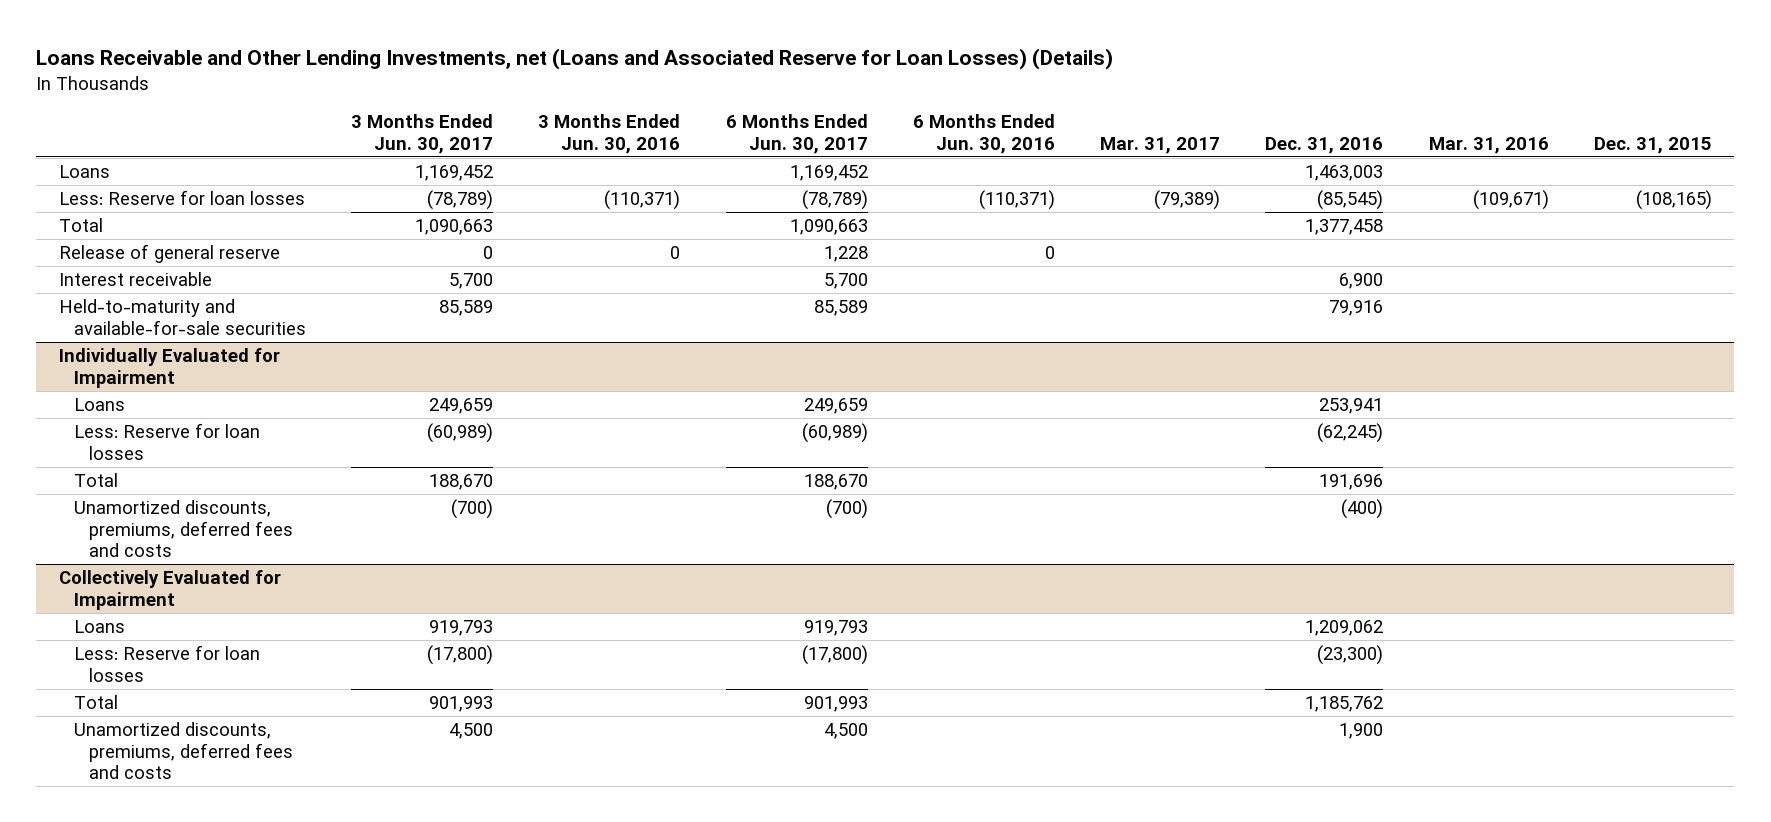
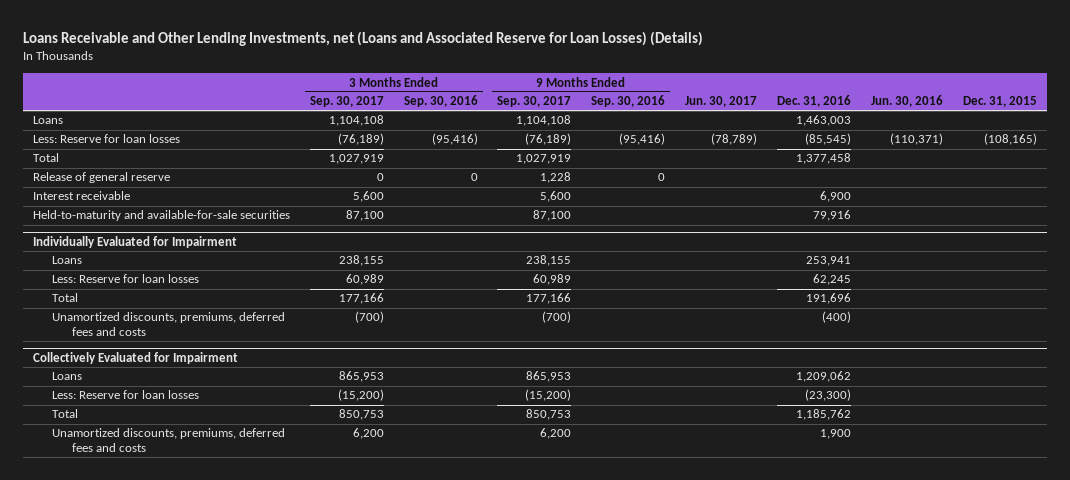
- | 3 Months Ended Jun. 30, 2017 | 3 Months Ended Jun. 30, 2016 | 6 Months Ended Jun. 30, 2017 | 6 Months Ended Jun. 30, 2016 | Mar. 31, 2017 | Dec. 31, 2016 | Mar. 31, 2016 | Dec. 31, 2015
+ | 3 Months Ended Sep. 30, 2017 | 3 Months Ended Sep. 30, 2016 | 9 Months Ended Sep. 30, 2017 | 9 Months Ended Sep. 30, 2016 | Jun. 30, 2017 | Dec. 31, 2016 | Jun. 30, 2016 | Dec. 31, 2015
@ Individually Evaluated for Impairment
- Less: Reserve for loan losses | (60,989) | | (60,989) | | | (62,245) | |
+ Less: Reserve for loan losses | 60,989 | | 60,989 | | | 62,245 | |

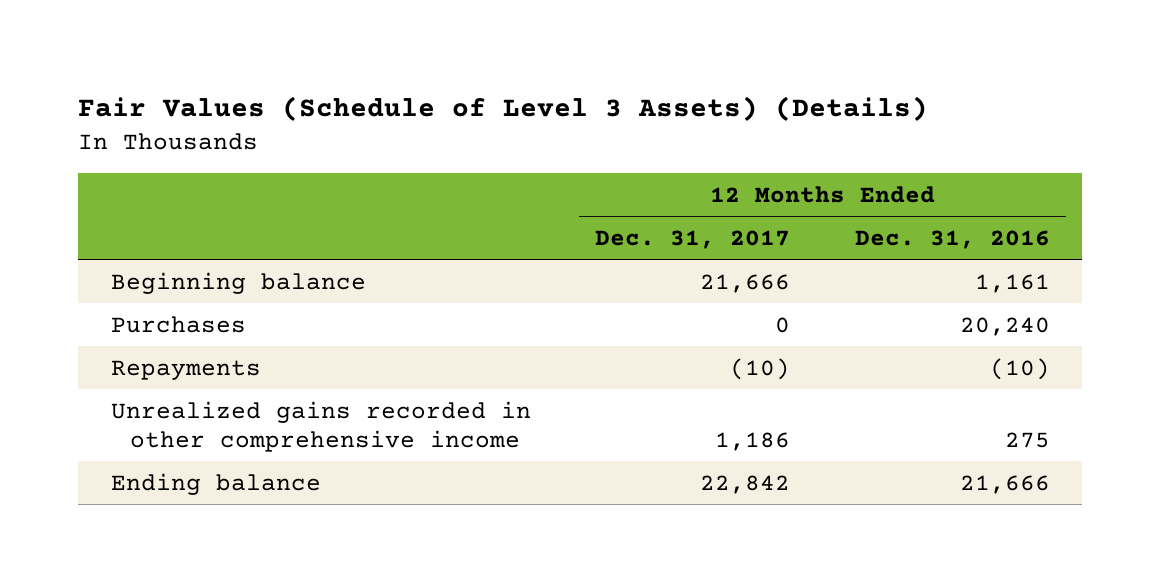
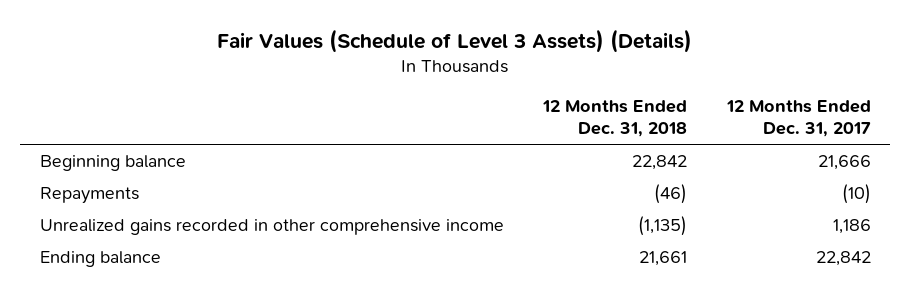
- | 12 Months Ended Dec. 31, 2017 | 12 Months Ended Dec. 31, 2016
+ | 12 Months Ended Dec. 31, 2018 | 12 Months Ended Dec. 31, 2017
- Purchases | 0 | 20,240

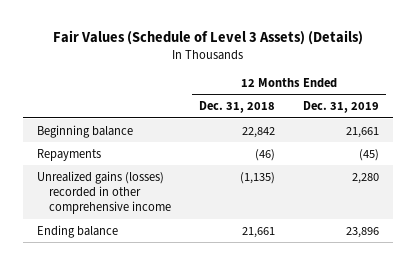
- | 12 Months Ended Dec. 31, 2018 | 12 Months Ended Dec. 31, 2017
+ | 12 Months Ended Dec. 31, 2018 | 12 Months Ended Dec. 31, 2019
- Unrealized gains recorded in other comprehensive income | (1,135) | 1,186
+ Unrealized gains (losses) recorded in other comprehensive income | (1,135) | 2,280

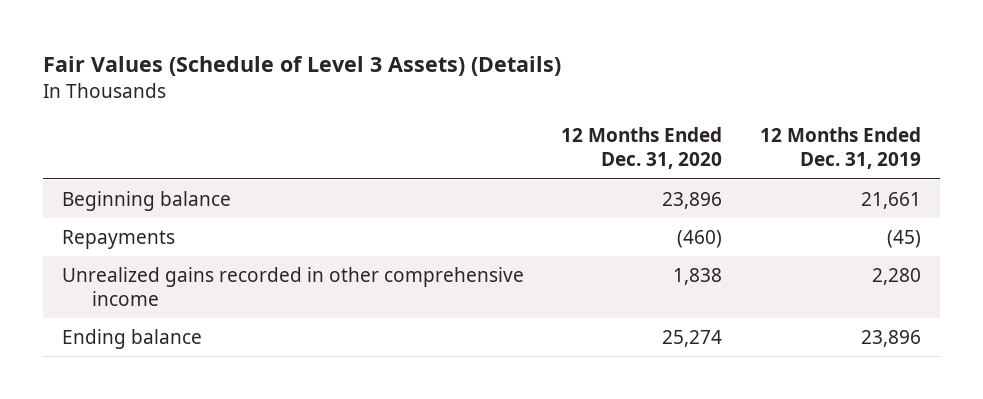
- | 12 Months Ended Dec. 31, 2018 | 12 Months Ended Dec. 31, 2019
+ | 12 Months Ended Dec. 31, 2020 | 12 Months Ended Dec. 31, 2019
- Unrealized gains (losses) recorded in other comprehensive income | (1,135) | 2,280
+ Unrealized gains recorded in other comprehensive income | 1,838 | 2,280

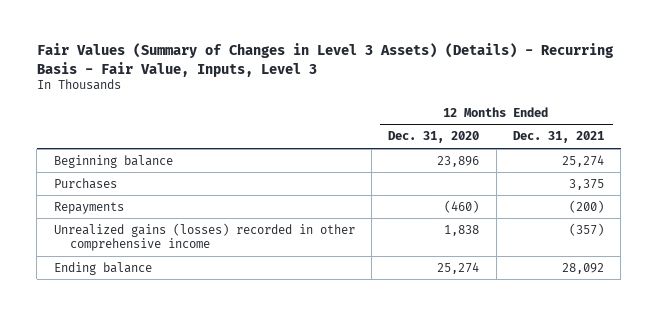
- Fair Values (Schedule of Level 3 Assets) (Details)
+ Fair Values (Summary of Changes in Level 3 Assets) (Details) - Recurring Basis - Fair Value, Inputs, Level 3
- | 12 Months Ended Dec. 31, 2020 | 12 Months Ended Dec. 31, 2019
+ | 12 Months Ended Dec. 31, 2020 | 12 Months Ended Dec. 31, 2021
+ Purchases | | 3,375
- Unrealized gains recorded in other comprehensive income | 1,838 | 2,280
+ Unrealized gains (losses) recorded in other comprehensive income | 1,838 | (357)

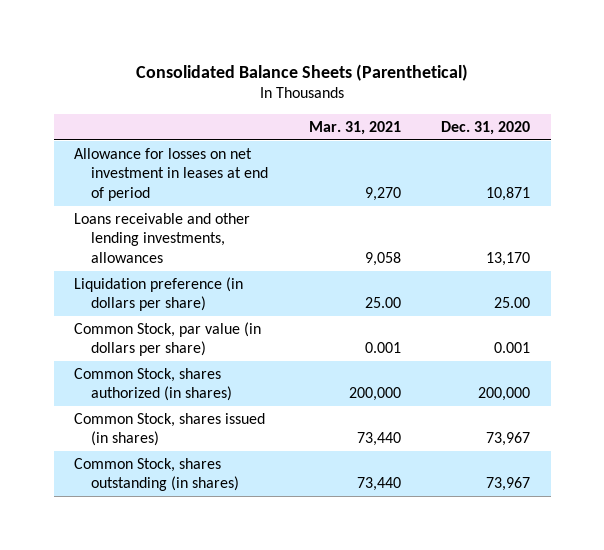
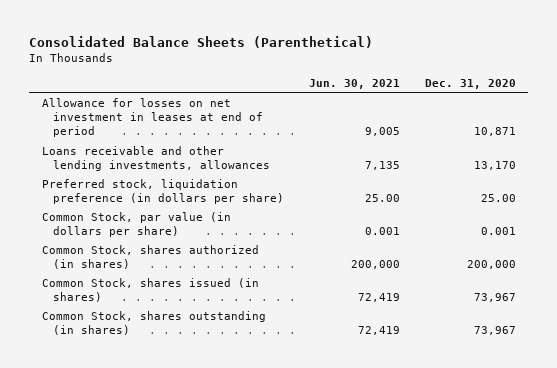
- | Mar. 31, 2021 | Dec. 31, 2020
+ | Jun. 30, 2021 | Dec. 31, 2020
- Liquidation preference (in dollars per share) | 25.00 | 25.00
+ Preferred stock, liquidation preference (in dollars per share) | 25.00 | 25.00

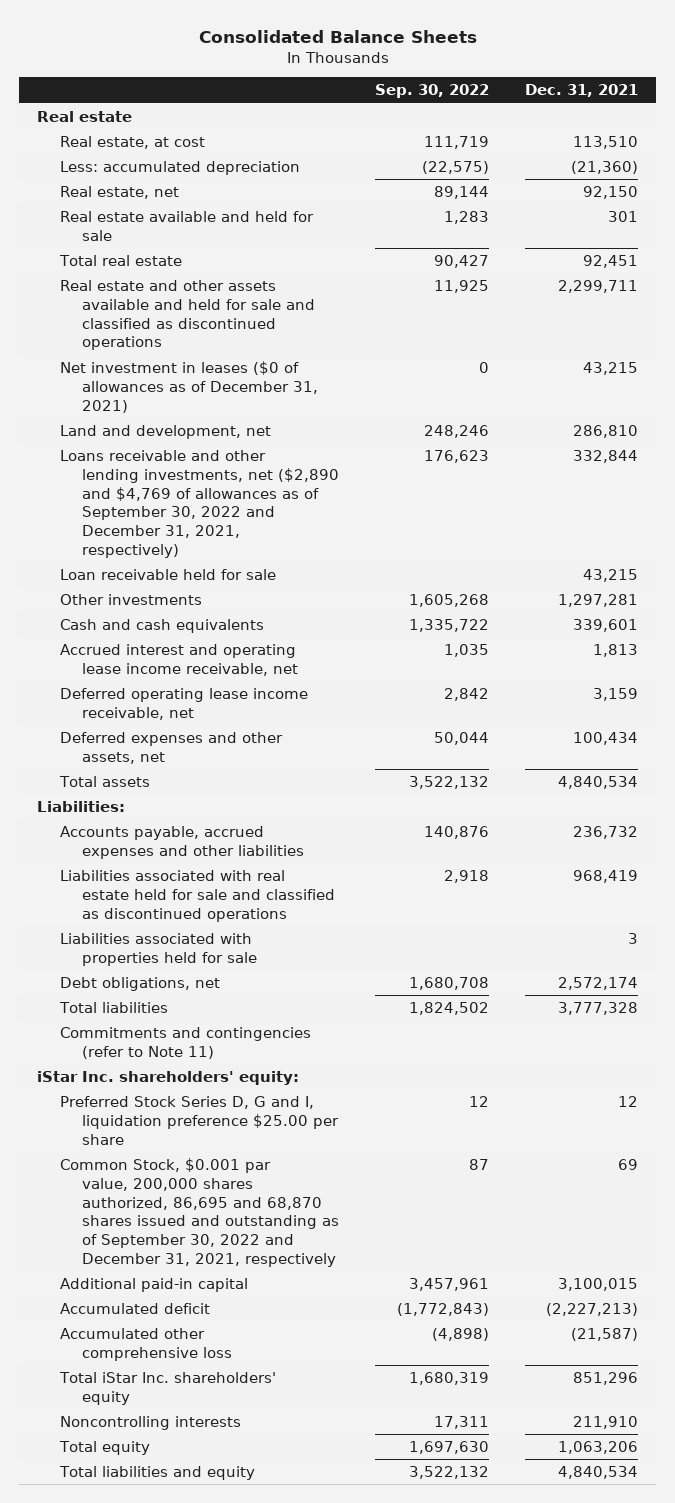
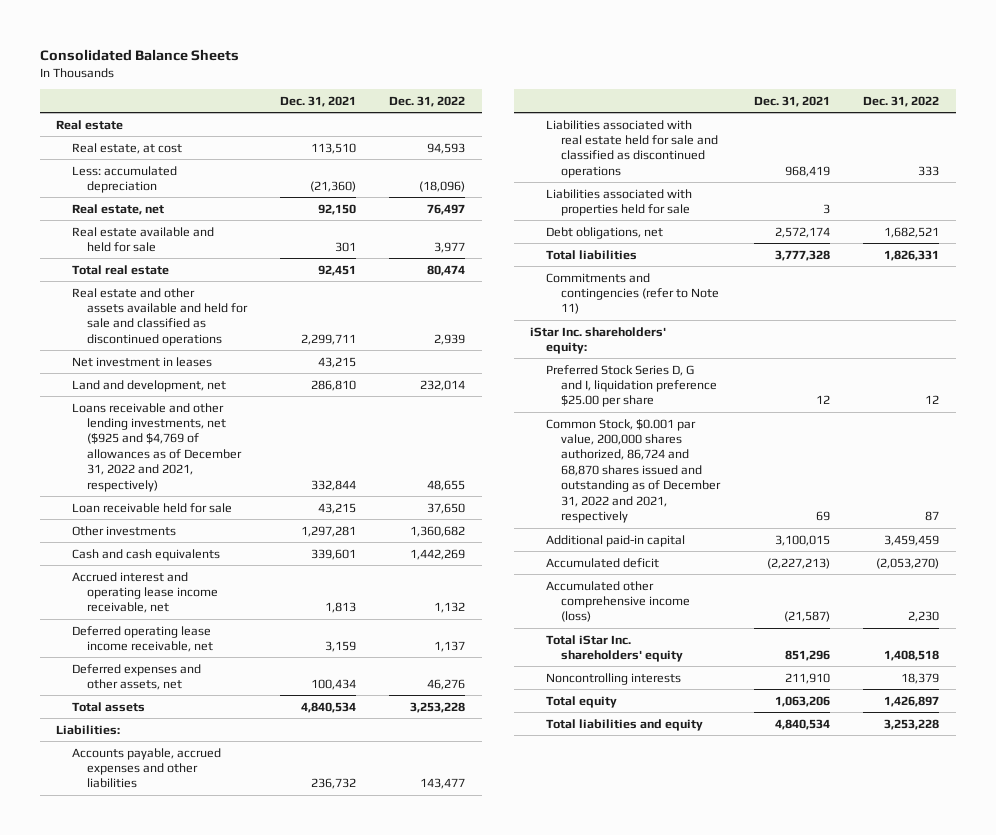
- | Sep. 30, 2022 | Dec. 31, 2021
+ | Dec. 31, 2021 | Dec. 31, 2022
- Net investment in leases ($0 of allowances as of December 31, 2021) | 0 | 43,215
+ Net investment in leases | 43,215 |
- Loans receivable and other lending investments, net ($2,890 and $4,769 of allowances as of September 30, 2022 and December 31, 2021, respectively) | 176,623 | 332,844
+ Loans receivable and other lending investments, net ($925 and $4,769 of allowances as of December 31, 2022 and 2021, respectively) | 332,844 | 48,655
- Common Stock, $0.001 par value, 200,000 shares authorized, 86,695 and 68,870 shares issued and outstanding as of September 30, 2022 and December 31, 2021, respectively | 87 | 69
+ Common Stock, $0.001 par value, 200,000 shares authorized, 86,724 and 68,870 shares issued and outstanding as of December 31, 2022 and 2021, respectively | 69 | 87
- Accumulated other comprehensive loss | (4,898) | (21,587)
+ Accumulated other comprehensive income (loss) | (21,587) | 2,230

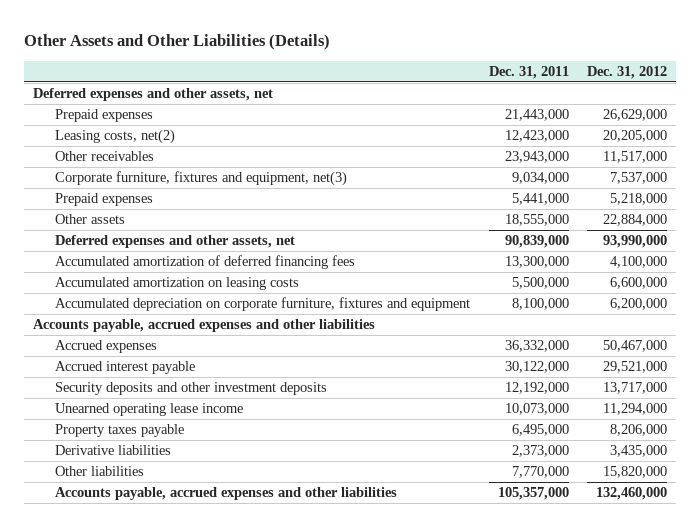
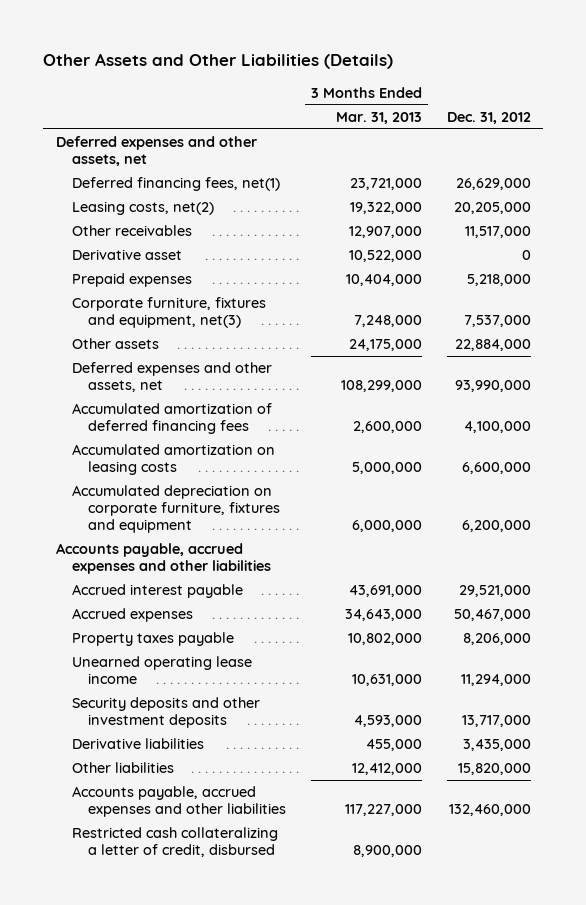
- | Dec. 31, 2011 | Dec. 31, 2012
+ | 3 Months Ended Mar. 31, 2013 | Dec. 31, 2012
- Prepaid expenses | 21,443,000 | 26,629,000
+ Deferred financing fees, net(1) | 23,721,000 | 26,629,000
+ Derivative asset | 10,522,000 | 0
moved down: Corporate furniture, fixtures and equipment, net(3) | 7,248,000 | 7,537,000
moved down: Accrued expenses | 34,643,000 | 50,467,000
moved down: Unearned operating lease income | 10,631,000 | 11,294,000
moved down: Security deposits and other investment deposits | 4,593,000 | 13,717,000
+ Restricted cash collateralizing a letter of credit, disbursed | 8,900,000 |

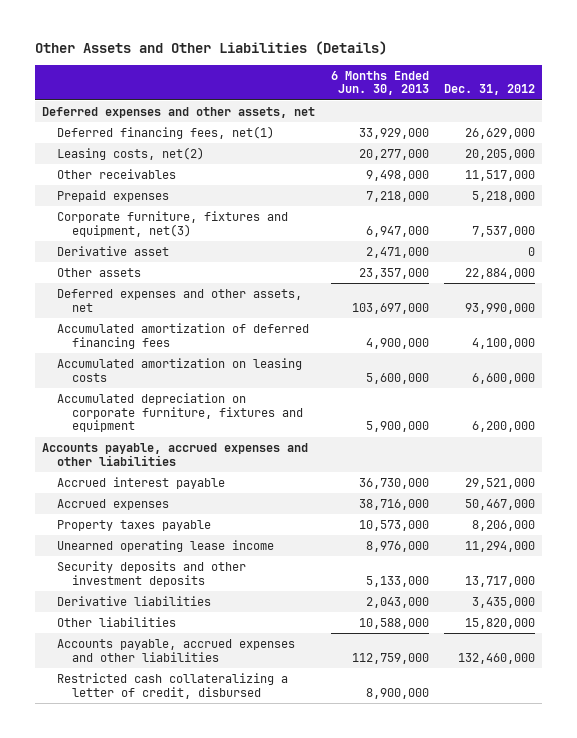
- | 3 Months Ended Mar. 31, 2013 | Dec. 31, 2012
+ | 6 Months Ended Jun. 30, 2013 | Dec. 31, 2012
moved down: Derivative asset | 2,471,000 | 0

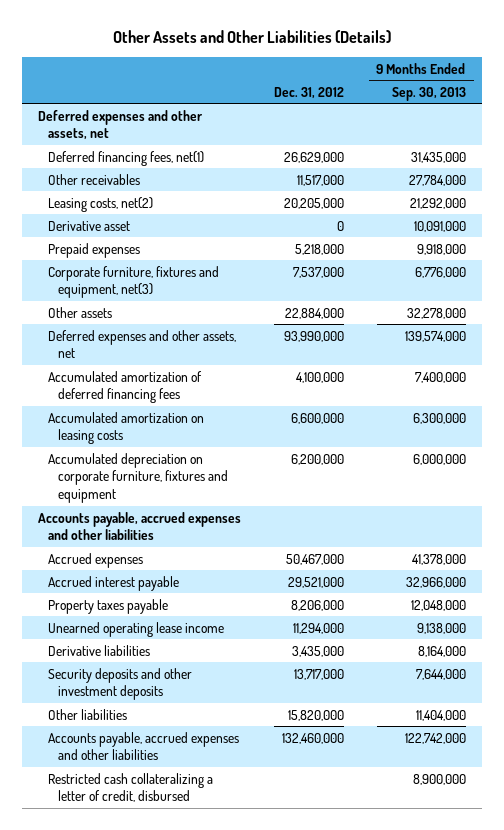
- | 6 Months Ended Jun. 30, 2013 | Dec. 31, 2012
+ | Dec. 31, 2012 | 9 Months Ended Sep. 30, 2013
moved down: Leasing costs, net(2) | 20,205,000 | 21,292,000
moved up: Derivative asset | 0 | 10,091,000
moved down: Accrued interest payable | 29,521,000 | 32,966,000
moved down: Security deposits and other investment deposits | 13,717,000 | 7,644,000

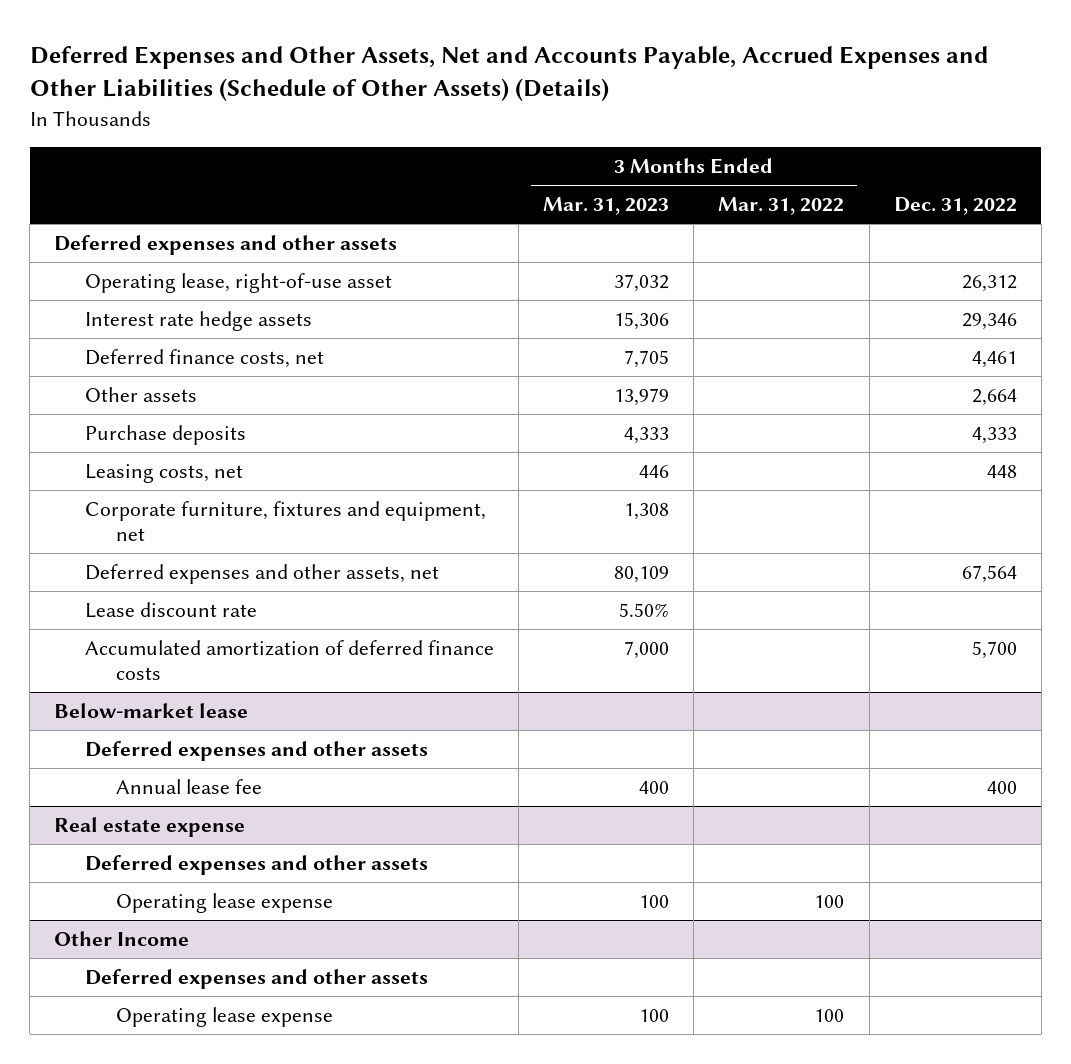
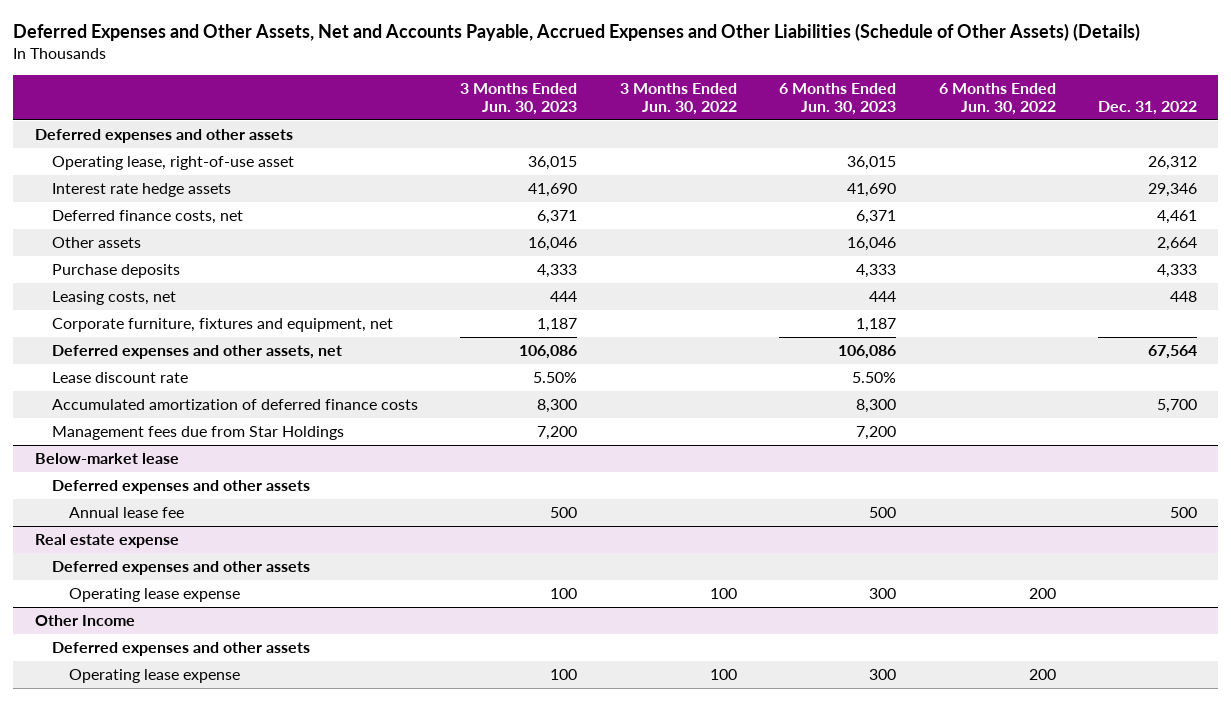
- | 3 Months Ended Mar. 31, 2023 | 3 Months Ended Mar. 31, 2022 | Dec. 31, 2022
+ | 3 Months Ended Jun. 30, 2023 | 3 Months Ended Jun. 30, 2022 | 6 Months Ended Jun. 30, 2023 | 6 Months Ended Jun. 30, 2022 | Dec. 31, 2022
+ Management fees due from Star Holdings | 7,200 | | 7,200 | |
@ Below-market lease
- Annual lease fee | 400 | | 400
+ Annual lease fee | 500 | | 500 | | 500

